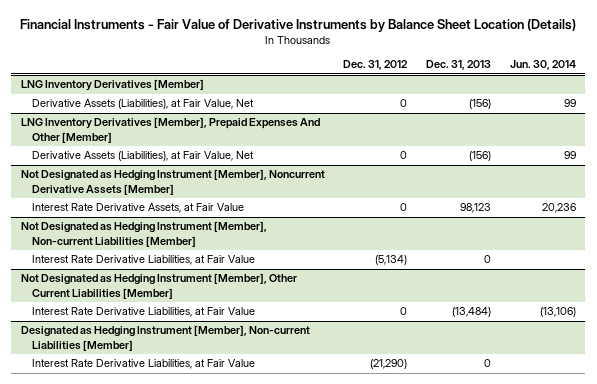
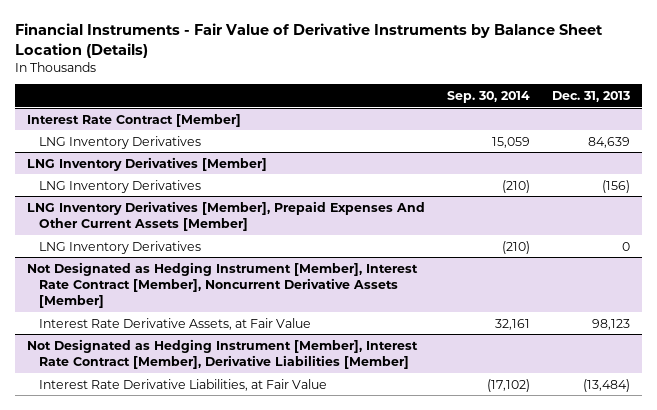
- | Dec. 31, 2012 | Dec. 31, 2013 | Jun. 30, 2014
+ | Sep. 30, 2014 | Dec. 31, 2013
+ Interest Rate Contract [Member]
+ LNG Inventory Derivatives | 15,059 | 84,639
@ LNG Inventory Derivatives [Member]
- Derivative Assets (Liabilities), at Fair Value, Net | 0 | (156) | 99
- LNG Inventory Derivatives [Member], Prepaid Expenses And Other [Member]
- Derivative Assets (Liabilities), at Fair Value, Net | 0 | (156) | 99
- Not Designated as Hedging Instrument [Member], Noncurrent Derivative Assets [Member]
@ LNG Inventory Derivatives [Member]
+ LNG Inventory Derivatives | (210) | (156)
+ LNG Inventory Derivatives [Member], Prepaid Expenses And Other Current Assets [Member]
+ LNG Inventory Derivatives | (210) | 0
+ Not Designated as Hedging Instrument [Member], Interest Rate Contract [Member], Noncurrent Derivative Assets [Member]
- Not Designated as Hedging Instrument [Member], Non-current Liabilities [Member]
- Interest Rate Derivative Liabilities, at Fair Value | (5,134) | 0 |
- Not Designated as Hedging Instrument [Member], Other Current Liabilities [Member]
+ Not Designated as Hedging Instrument [Member], Interest Rate Contract [Member], Derivative Liabilities [Member]
- Designated as Hedging Instrument [Member], Non-current Liabilities [Member]
- Interest Rate Derivative Liabilities, at Fair Value | (21,290) | 0 |

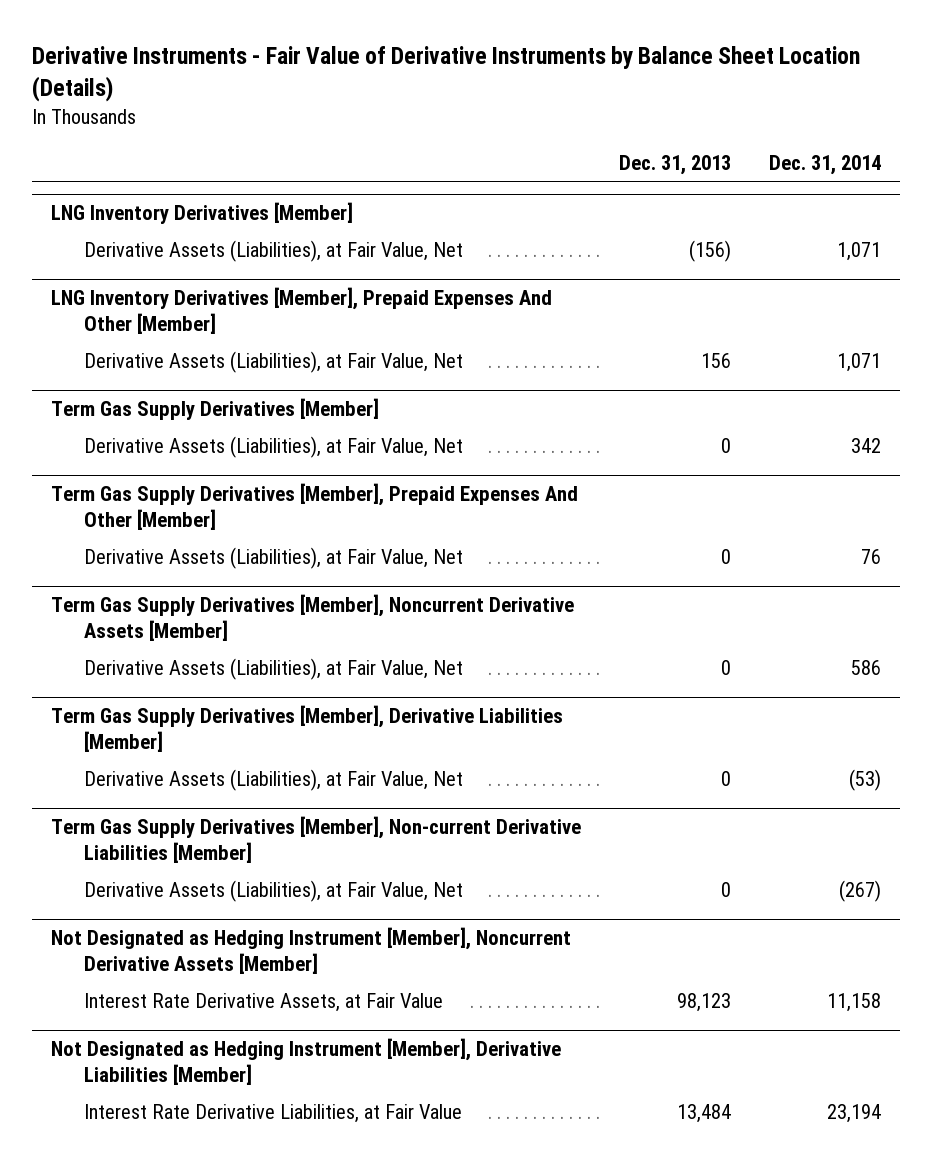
- Financial Instruments - Fair Value of Derivative Instruments by Balance Sheet Location (Details)
+ Derivative Instruments - Fair Value of Derivative Instruments by Balance Sheet Location (Details)
- | Sep. 30, 2014 | Dec. 31, 2013
+ | Dec. 31, 2013 | Dec. 31, 2014
- Interest Rate Contract [Member]
- LNG Inventory Derivatives | 15,059 | 84,639
@ LNG Inventory Derivatives [Member]
- LNG Inventory Derivatives | (210) | (156)
- LNG Inventory Derivatives [Member], Prepaid Expenses And Other Current Assets [Member]
- LNG Inventory Derivatives | (210) | 0
- Not Designated as Hedging Instrument [Member], Interest Rate Contract [Member], Noncurrent Derivative Assets [Member]
@ LNG Inventory Derivatives [Member]
+ Derivative Assets (Liabilities), at Fair Value, Net | (156) | 1,071
+ LNG Inventory Derivatives [Member], Prepaid Expenses And Other [Member]
+ Derivative Assets (Liabilities), at Fair Value, Net | 156 | 1,071
+ Term Gas Supply Derivatives [Member]
+ Derivative Assets (Liabilities), at Fair Value, Net | 0 | 342
+ Term Gas Supply Derivatives [Member], Prepaid Expenses And Other [Member]
+ Derivative Assets (Liabilities), at Fair Value, Net | 0 | 76
+ Term Gas Supply Derivatives [Member], Noncurrent Derivative Assets [Member]
+ Derivative Assets (Liabilities), at Fair Value, Net | 0 | 586
+ Term Gas Supply Derivatives [Member], Derivative Liabilities [Member]
+ Derivative Assets (Liabilities), at Fair Value, Net | 0 | (53)
+ Term Gas Supply Derivatives [Member], Non-current Derivative Liabilities [Member]
+ Derivative Assets (Liabilities), at Fair Value, Net | 0 | (267)
+ Not Designated as Hedging Instrument [Member], Noncurrent Derivative Assets [Member]
- Not Designated as Hedging Instrument [Member], Interest Rate Contract [Member], Derivative Liabilities [Member]
- Interest Rate Derivative Liabilities, at Fair Value | (17,102) | (13,484)
+ Not Designated as Hedging Instrument [Member], Derivative Liabilities [Member]
+ Interest Rate Derivative Liabilities, at Fair Value | 13,484 | 23,194

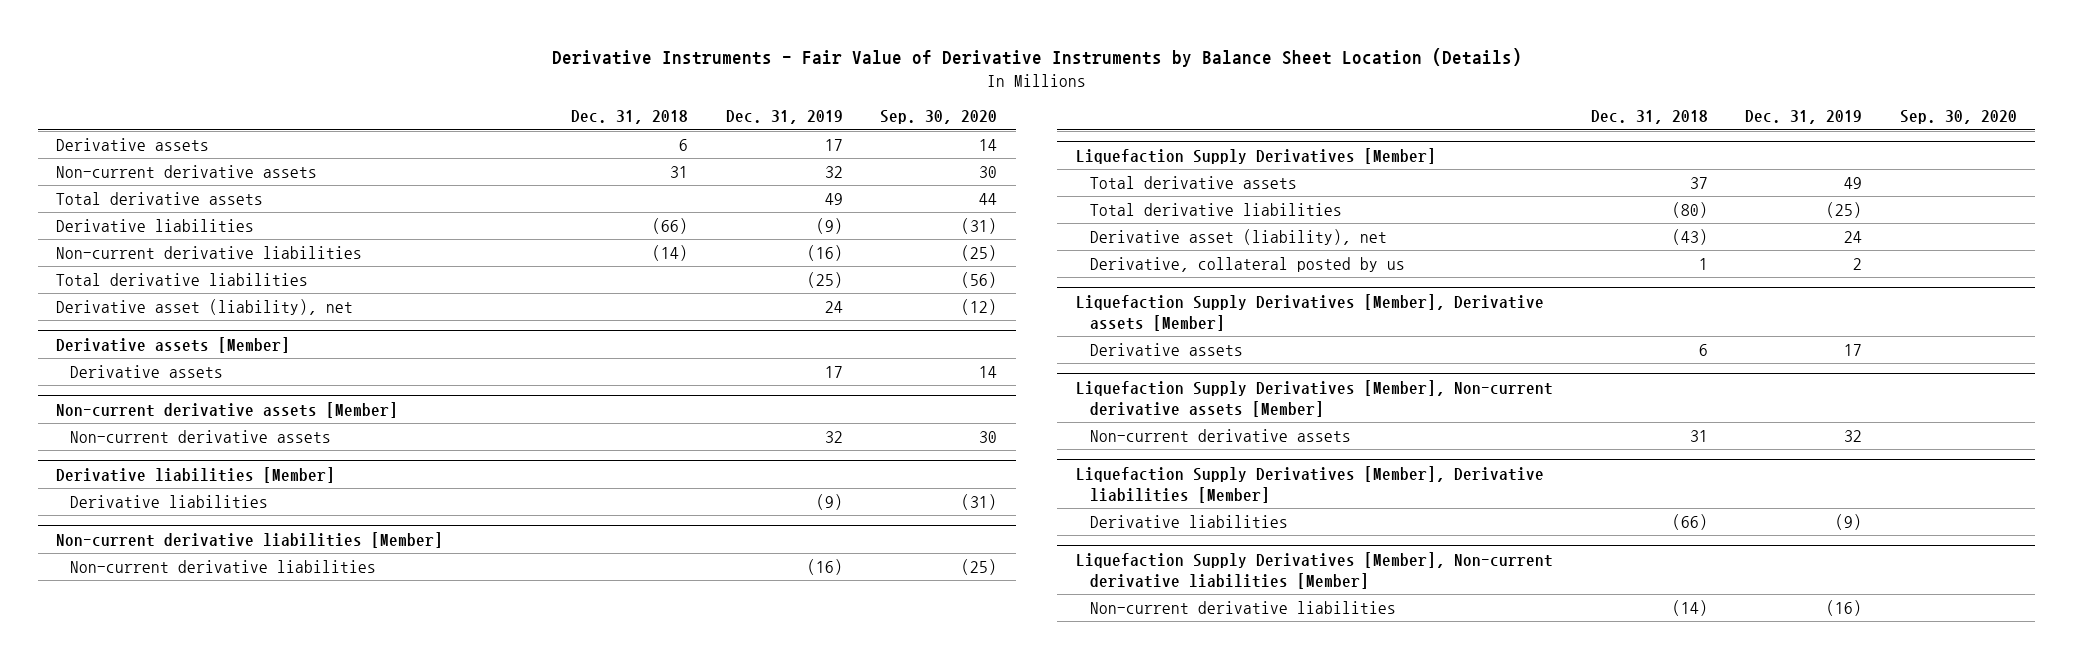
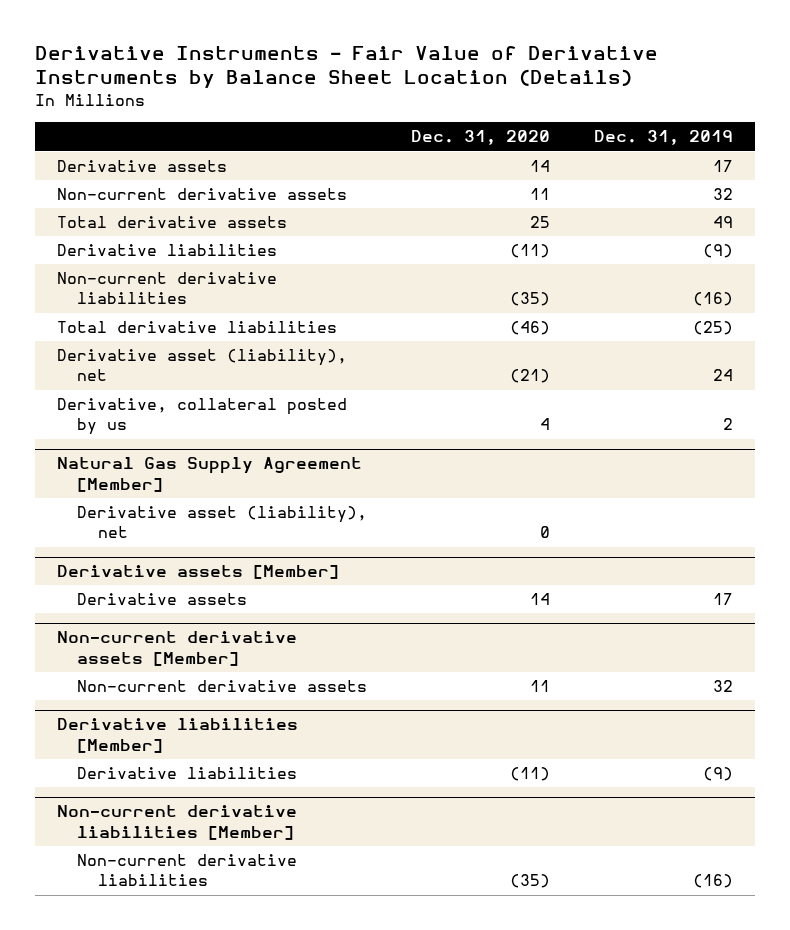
- | Dec. 31, 2018 | Dec. 31, 2019 | Sep. 30, 2020
+ | Dec. 31, 2020 | Dec. 31, 2019
+ Derivative, collateral posted by us | 4 | 2
+ Natural Gas Supply Agreement [Member]
+ Derivative asset (liability), net | 0 |
- Liquefaction Supply Derivatives [Member]
- Total derivative assets | 37 | 49 |
- Total derivative liabilities | (80) | (25) |
- Derivative asset (liability), net | (43) | 24 |
- Derivative, collateral posted by us | 1 | 2 |
- Liquefaction Supply Derivatives [Member], Derivative assets [Member]
- Derivative assets | 6 | 17 |
- Liquefaction Supply Derivatives [Member], Non-current derivative assets [Member]
- Non-current derivative assets | 31 | 32 |
- Liquefaction Supply Derivatives [Member], Derivative liabilities [Member]
- Derivative liabilities | (66) | (9) |
- Liquefaction Supply Derivatives [Member], Non-current derivative liabilities [Member]
- Non-current derivative liabilities | (14) | (16) |

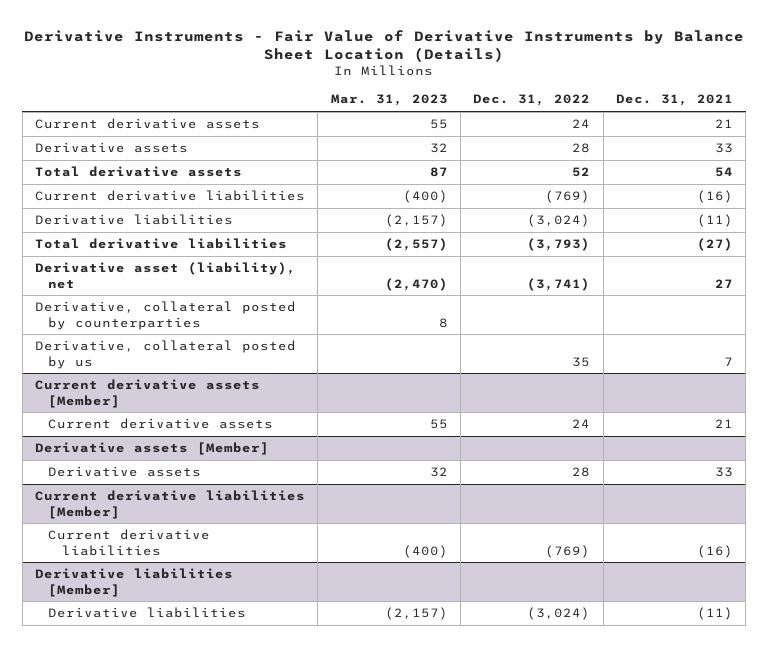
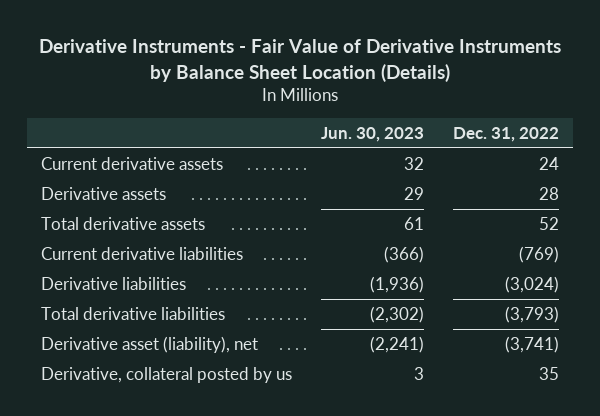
- | Mar. 31, 2023 | Dec. 31, 2022 | Dec. 31, 2021
+ | Jun. 30, 2023 | Dec. 31, 2022
- Derivative, collateral posted by counterparties | 8 | |
- Current derivative assets [Member]
- Current derivative assets | 55 | 24 | 21
- Derivative assets [Member]
- Derivative assets | 32 | 28 | 33
- Current derivative liabilities [Member]
- Current derivative liabilities | (400) | (769) | (16)
- Derivative liabilities [Member]
- Derivative liabilities | (2,157) | (3,024) | (11)

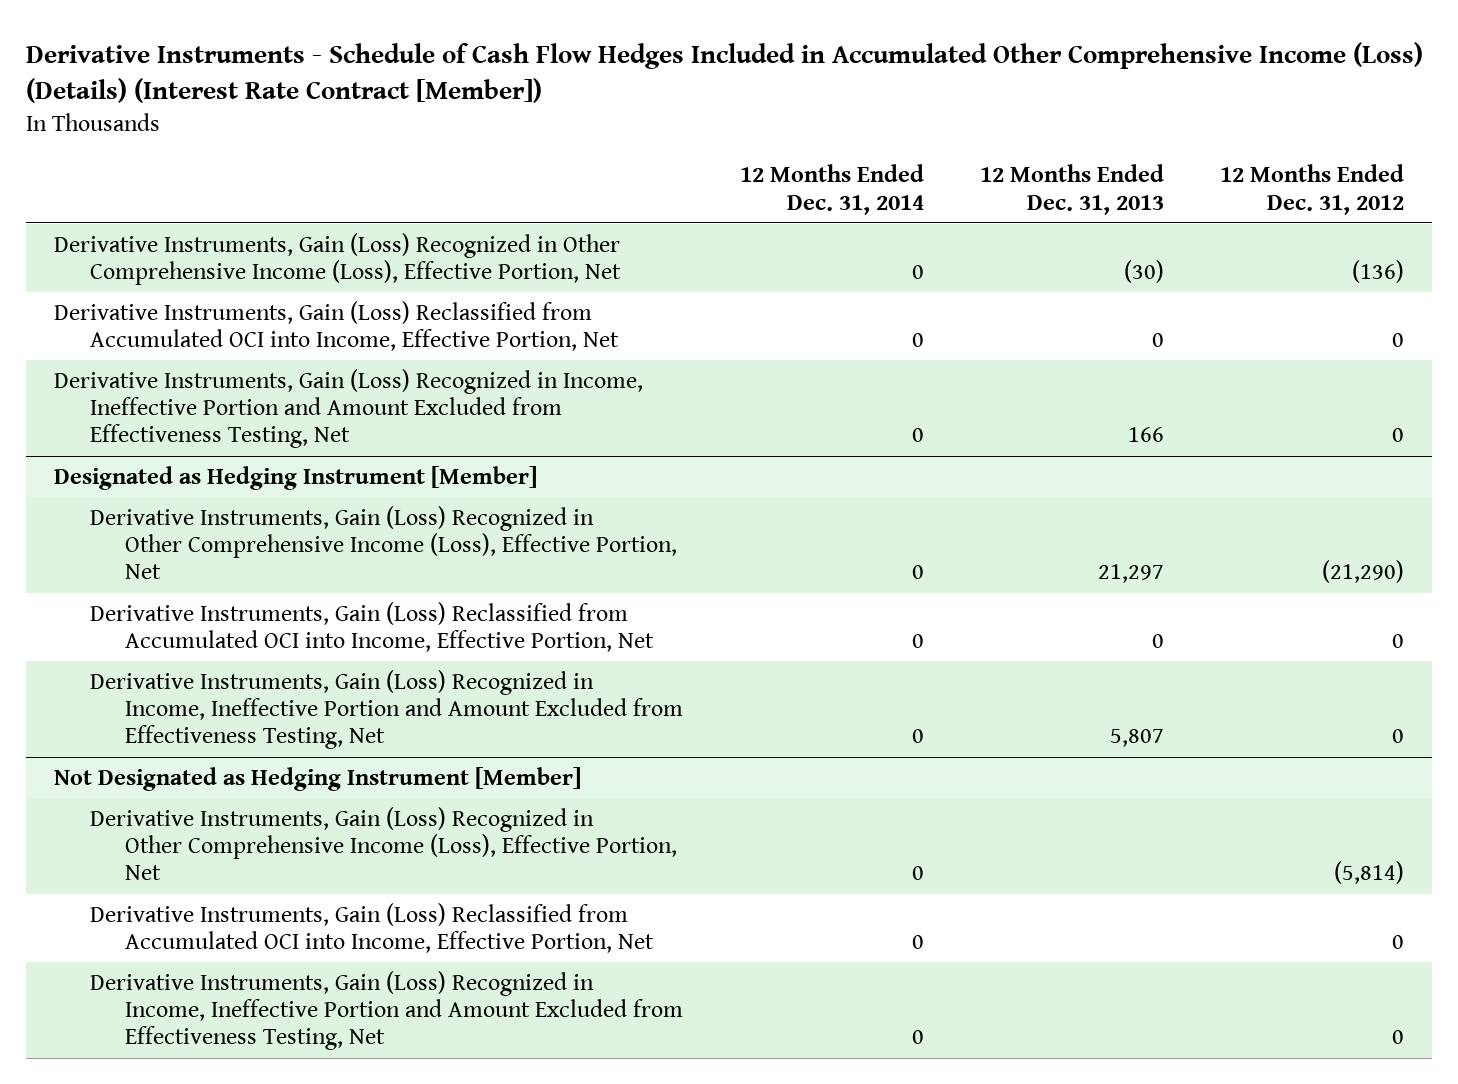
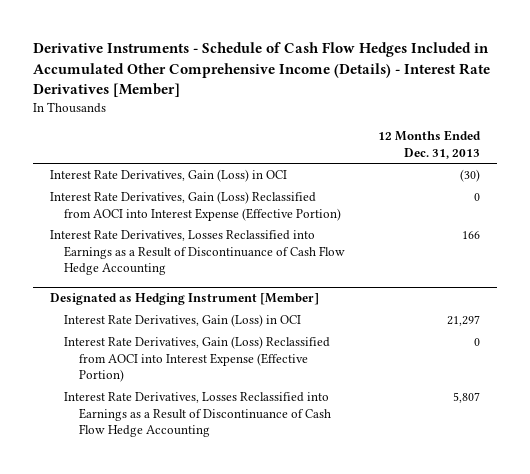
- Derivative Instruments - Schedule of Cash Flow Hedges Included in Accumulated Other Comprehensive Income (Loss) (Details) (Interest Rate Contract [Member])
+ Derivative Instruments - Schedule of Cash Flow Hedges Included in Accumulated Other Comprehensive Income (Details) - Interest Rate Derivatives [Member]
- | 12 Months Ended Dec. 31, 2014 | 12 Months Ended Dec. 31, 2013 | 12 Months Ended Dec. 31, 2012
+ | 12 Months Ended Dec. 31, 2013
- Derivative Instruments, Gain (Loss) Recognized in Other Comprehensive Income (Loss), Effective Portion, Net | 0 | (30) | (136)
- Derivative Instruments, Gain (Loss) Reclassified from Accumulated OCI into Income, Effective Portion, Net | 0 | 0 | 0
- Derivative Instruments, Gain (Loss) Recognized in Income, Ineffective Portion and Amount Excluded from Effectiveness Testing, Net | 0 | 166 | 0
+ Interest Rate Derivatives, Gain (Loss) in OCI | (30)
+ Interest Rate Derivatives, Gain (Loss) Reclassified from AOCI into Interest Expense (Effective Portion) | 0
+ Interest Rate Derivatives, Losses Reclassified into Earnings as a Result of Discontinuance of Cash Flow Hedge Accounting | 166
@ Designated as Hedging Instrument [Member]
- Derivative Instruments, Gain (Loss) Recognized in Other Comprehensive Income (Loss), Effective Portion, Net | 0 | 21,297 | (21,290)
- Derivative Instruments, Gain (Loss) Reclassified from Accumulated OCI into Income, Effective Portion, Net | 0 | 0 | 0
- Derivative Instruments, Gain (Loss) Recognized in Income, Ineffective Portion and Amount Excluded from Effectiveness Testing, Net | 0 | 5,807 | 0
- Not Designated as Hedging Instrument [Member]
- Derivative Instruments, Gain (Loss) Recognized in Other Comprehensive Income (Loss), Effective Portion, Net | 0 | | (5,814)
- Derivative Instruments, Gain (Loss) Reclassified from Accumulated OCI into Income, Effective Portion, Net | 0 | | 0
- Derivative Instruments, Gain (Loss) Recognized in Income, Ineffective Portion and Amount Excluded from Effectiveness Testing, Net | 0 | | 0
@ Designated as Hedging Instrument [Member]
+ Interest Rate Derivatives, Gain (Loss) in OCI | 21,297
+ Interest Rate Derivatives, Gain (Loss) Reclassified from AOCI into Interest Expense (Effective Portion) | 0
+ Interest Rate Derivatives, Losses Reclassified into Earnings as a Result of Discontinuance of Cash Flow Hedge Accounting | 5,807

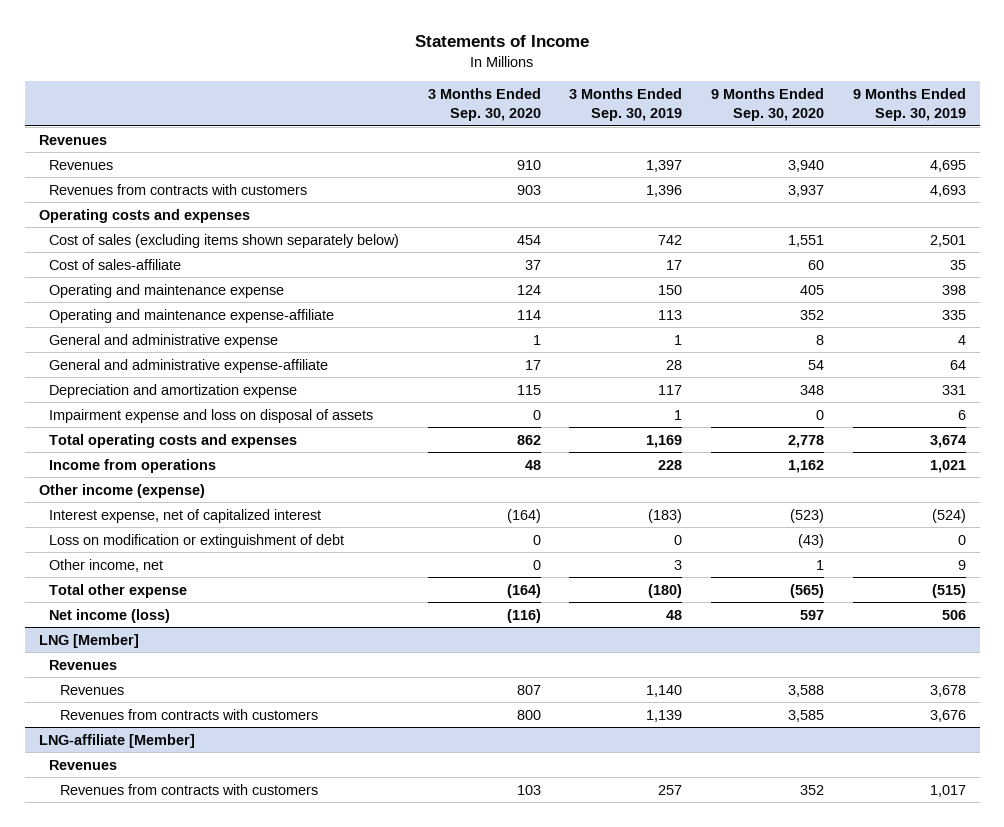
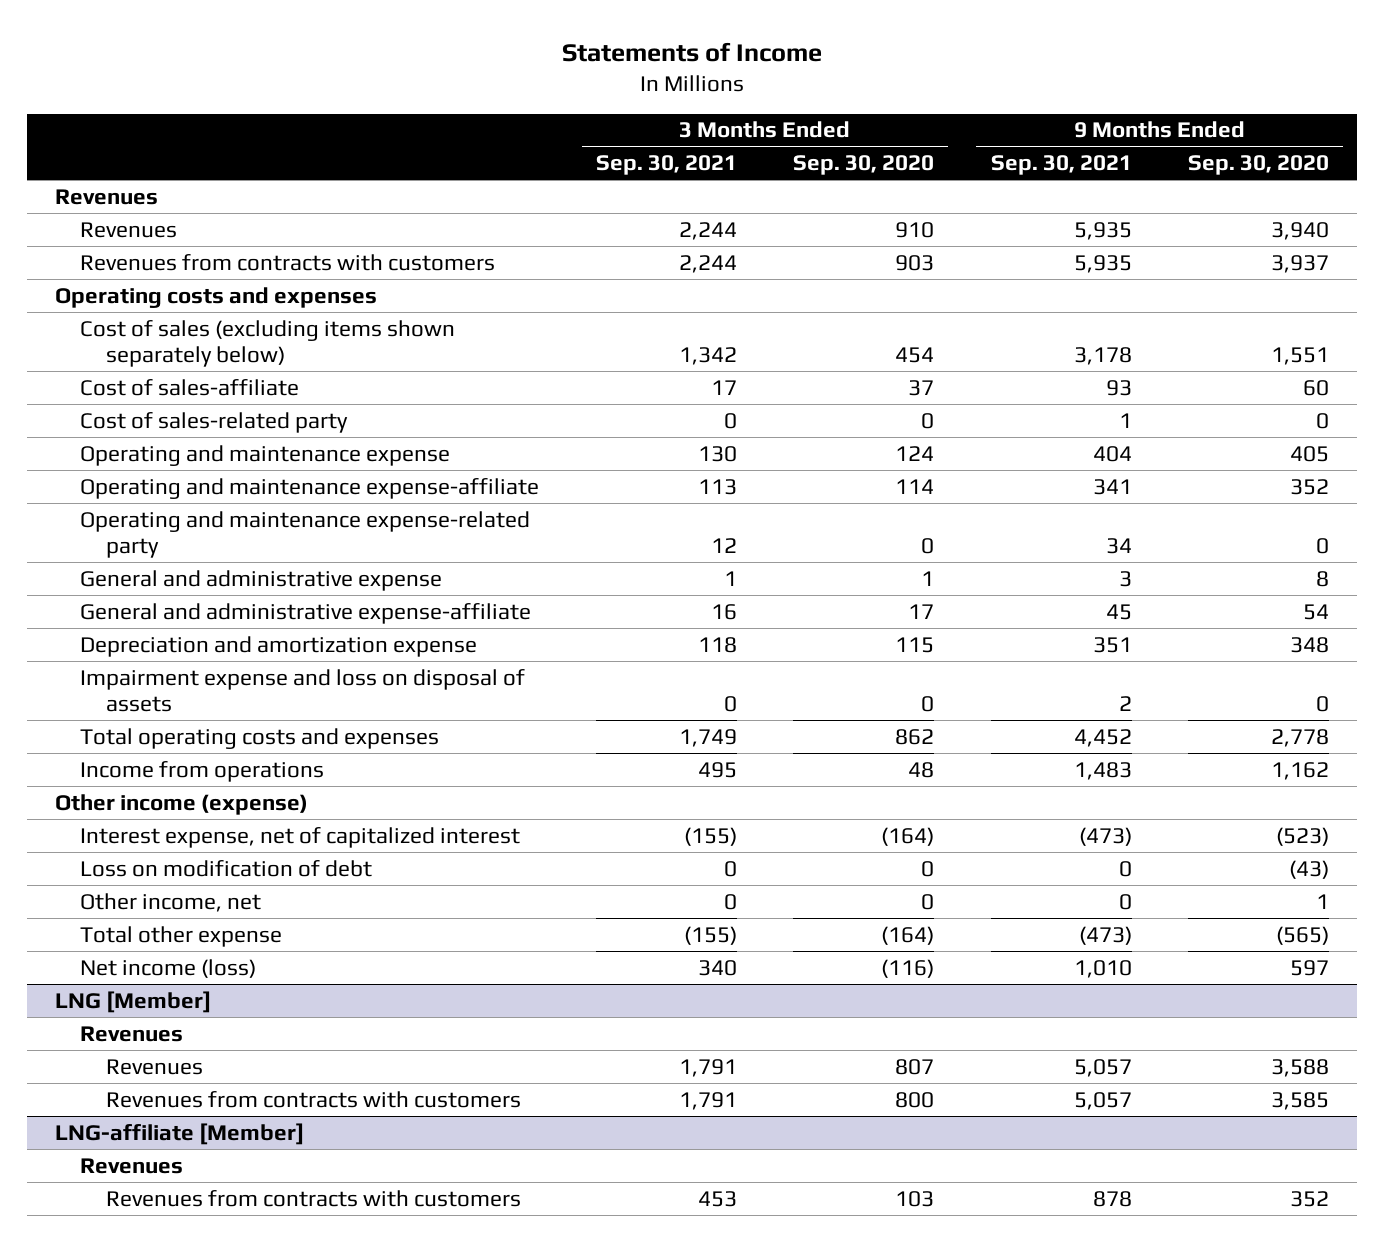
- | 3 Months Ended Sep. 30, 2020 | 3 Months Ended Sep. 30, 2019 | 9 Months Ended Sep. 30, 2020 | 9 Months Ended Sep. 30, 2019
+ | 3 Months Ended Sep. 30, 2021 | 3 Months Ended Sep. 30, 2020 | 9 Months Ended Sep. 30, 2021 | 9 Months Ended Sep. 30, 2020
+ Cost of sales-related party | 0 | 0 | 1 | 0
+ Operating and maintenance expense-related party | 12 | 0 | 34 | 0
- Loss on modification or extinguishment of debt | 0 | 0 | (43) | 0
+ Loss on modification of debt | 0 | 0 | 0 | (43)

